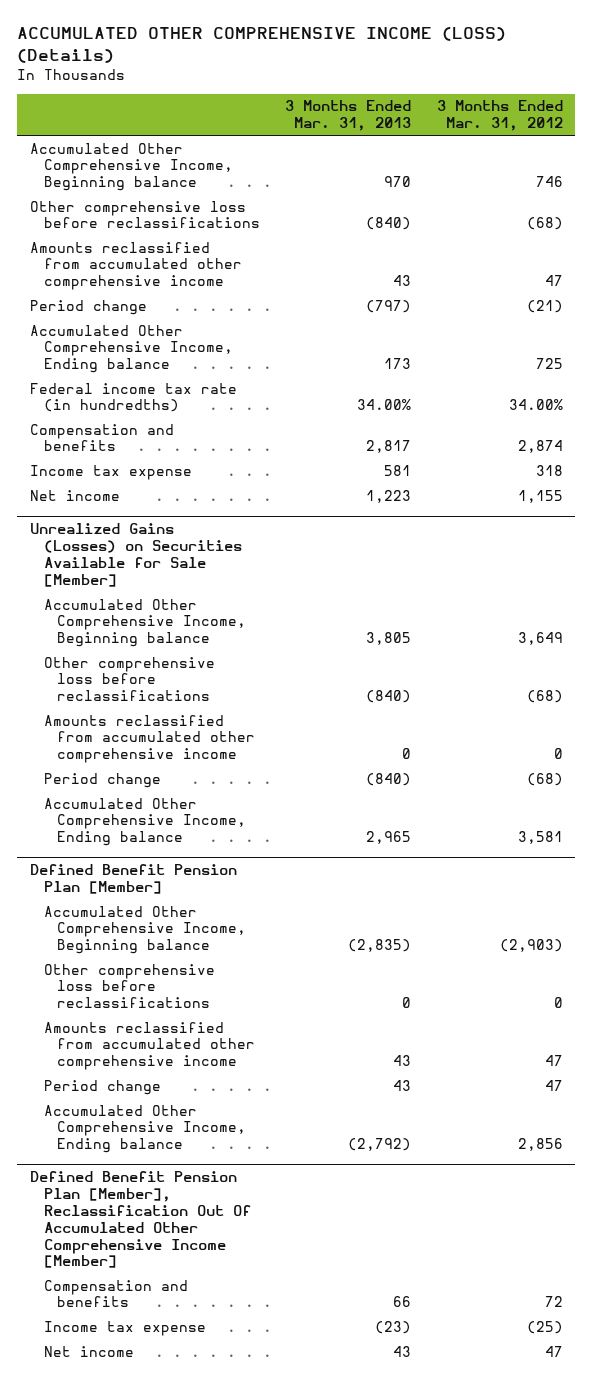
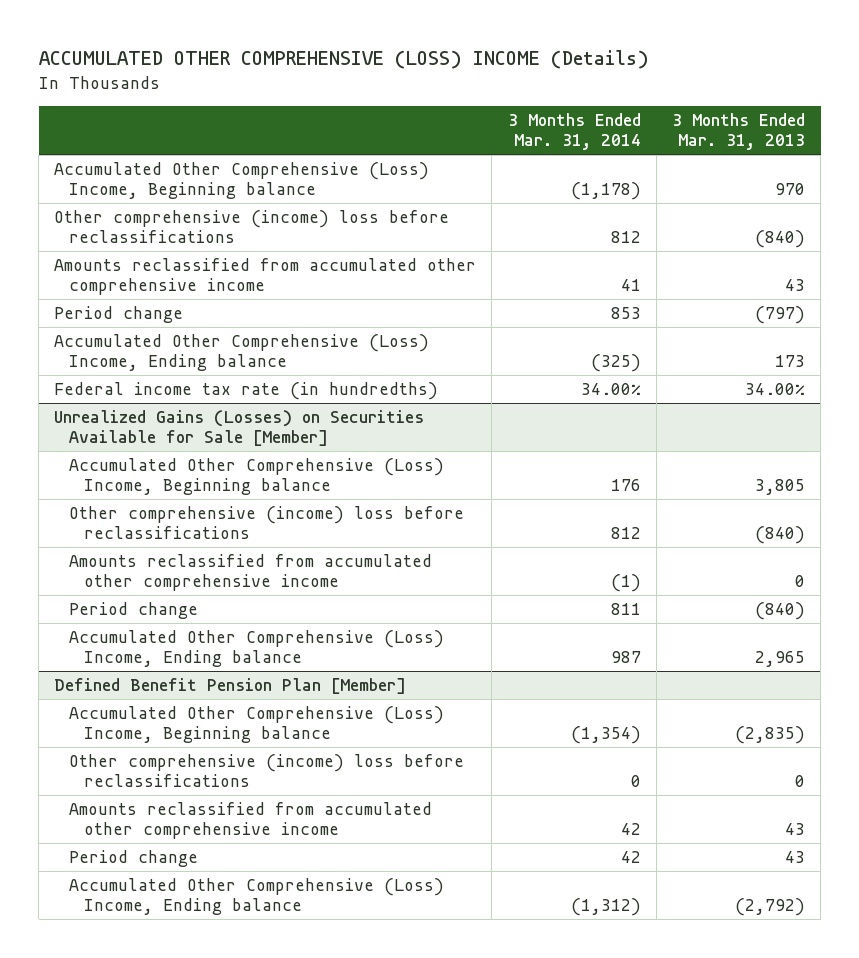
- ACCUMULATED OTHER COMPREHENSIVE INCOME (LOSS) (Details)
+ ACCUMULATED OTHER COMPREHENSIVE (LOSS) INCOME (Details)
- | 3 Months Ended Mar. 31, 2013 | 3 Months Ended Mar. 31, 2012
+ | 3 Months Ended Mar. 31, 2014 | 3 Months Ended Mar. 31, 2013
- Accumulated Other Comprehensive Income, Beginning balance | 970 | 746
- Other comprehensive loss before reclassifications | (840) | (68)
+ Accumulated Other Comprehensive (Loss) Income, Beginning balance | (1,178) | 970
+ Other comprehensive (income) loss before reclassifications | 812 | (840)
- Accumulated Other Comprehensive Income, Ending balance | 173 | 725
+ Accumulated Other Comprehensive (Loss) Income, Ending balance | (325) | 173
- Compensation and benefits | 2,817 | 2,874
- Income tax expense | 581 | 318
- Net income | 1,223 | 1,155
@ Unrealized Gains (Losses) on Securities Available for Sale [Member]
- Accumulated Other Comprehensive Income, Beginning balance | 3,805 | 3,649
- Other comprehensive loss before reclassifications | (840) | (68)
+ Accumulated Other Comprehensive (Loss) Income, Beginning balance | 176 | 3,805
+ Other comprehensive (income) loss before reclassifications | 812 | (840)
- Accumulated Other Comprehensive Income, Ending balance | 2,965 | 3,581
+ Accumulated Other Comprehensive (Loss) Income, Ending balance | 987 | 2,965
@ Defined Benefit Pension Plan [Member]
- Accumulated Other Comprehensive Income, Beginning balance | (2,835) | (2,903)
- Other comprehensive loss before reclassifications | 0 | 0
+ Accumulated Other Comprehensive (Loss) Income, Beginning balance | (1,354) | (2,835)
+ Other comprehensive (income) loss before reclassifications | 0 | 0
- Accumulated Other Comprehensive Income, Ending balance | (2,792) | 2,856
- Defined Benefit Pension Plan [Member], Reclassification Out Of Accumulated Other Comprehensive Income [Member]
- Compensation and benefits | 66 | 72
- Income tax expense | (23) | (25)
- Net income | 43 | 47
@ Defined Benefit Pension Plan [Member]
+ Accumulated Other Comprehensive (Loss) Income, Ending balance | (1,312) | (2,792)

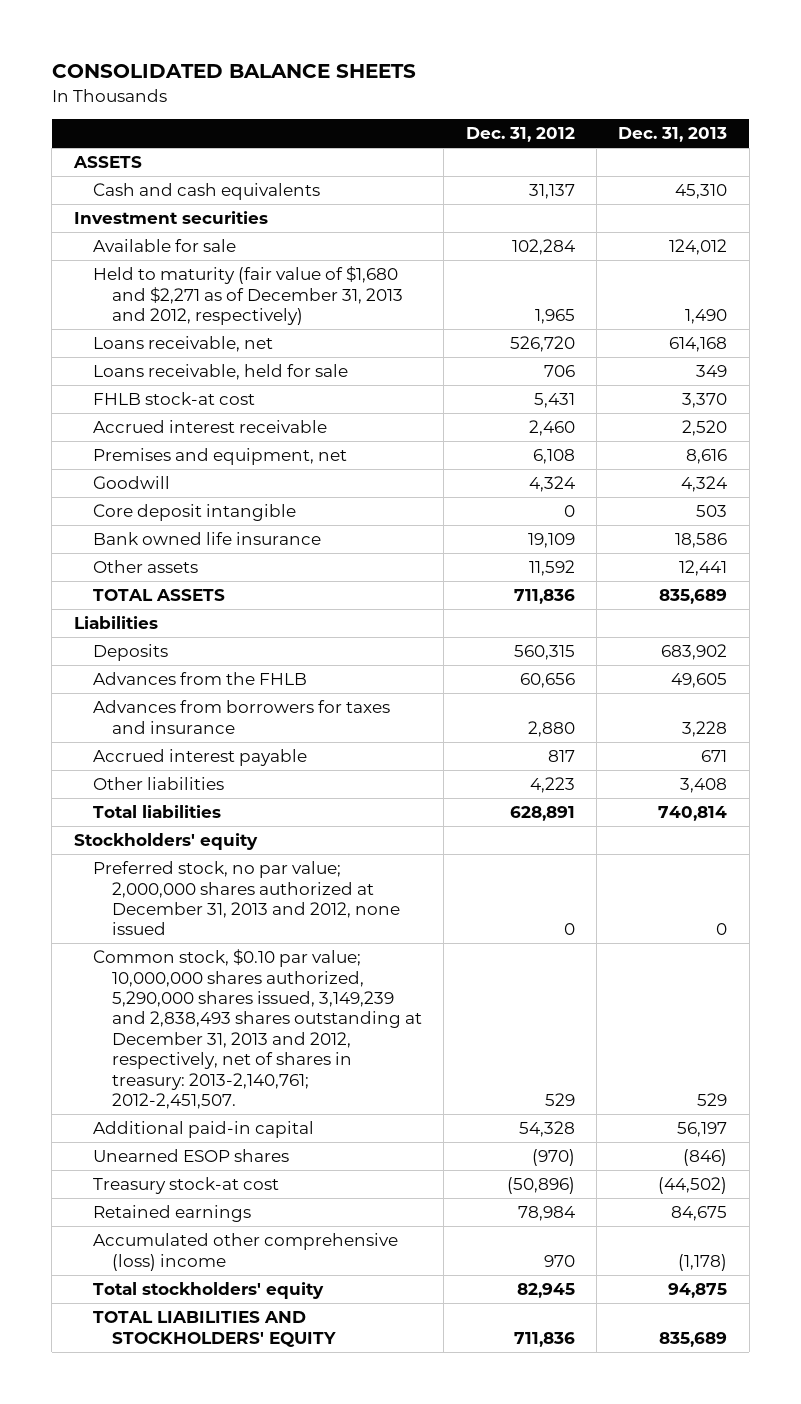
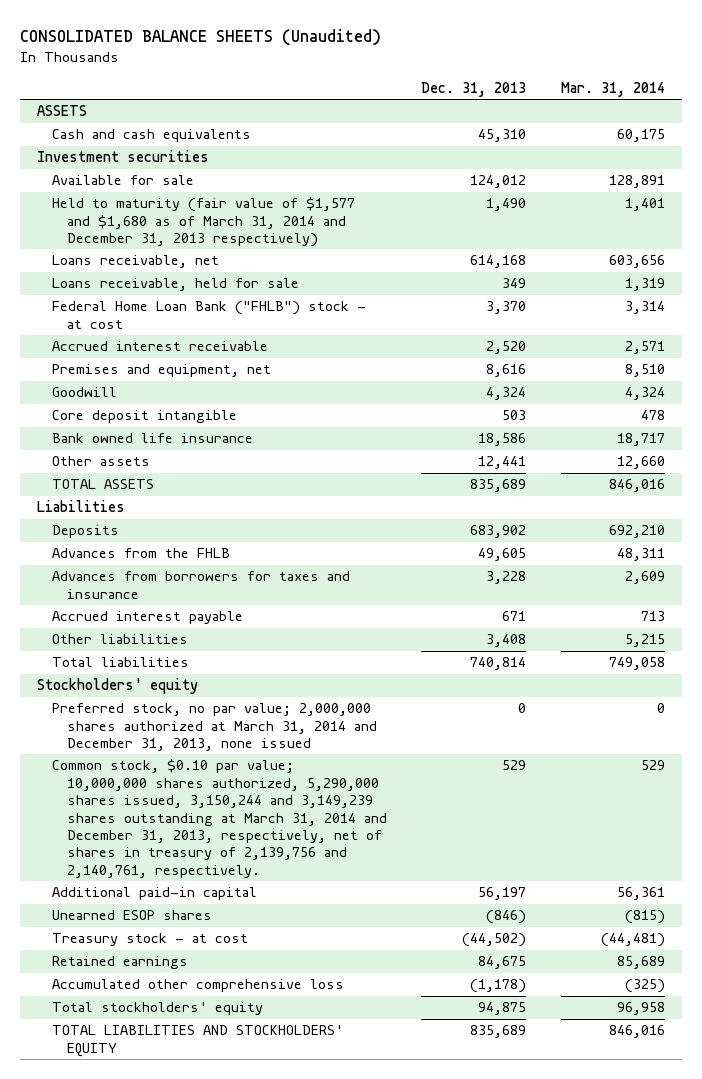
- CONSOLIDATED BALANCE SHEETS
+ CONSOLIDATED BALANCE SHEETS (Unaudited)
- | Dec. 31, 2012 | Dec. 31, 2013
+ | Dec. 31, 2013 | Mar. 31, 2014
- Held to maturity (fair value of $1,680 and $2,271 as of December 31, 2013 and 2012, respectively) | 1,965 | 1,490
+ Held to maturity (fair value of $1,577 and $1,680 as of March 31, 2014 and December 31, 2013 respectively) | 1,490 | 1,401
- FHLB stock-at cost | 5,431 | 3,370
+ Federal Home Loan Bank ("FHLB") stock - at cost | 3,370 | 3,314
- Preferred stock, no par value; 2,000,000 shares authorized at December 31, 2013 and 2012, none issued | 0 | 0
- Common stock, $0.10 par value; 10,000,000 shares authorized, 5,290,000 shares issued, 3,149,239 and 2,838,493 shares outstanding at December 31, 2013 and 2012, respectively, net of shares in treasury: 2013-2,140,761; 2012-2,451,507. | 529 | 529
+ Preferred stock, no par value; 2,000,000 shares authorized at March 31, 2014 and December 31, 2013, none issued | 0 | 0
+ Common stock, $0.10 par value; 10,000,000 shares authorized, 5,290,000 shares issued, 3,150,244 and 3,149,239 shares outstanding at March 31, 2014 and December 31, 2013, respectively, net of shares in treasury of 2,139,756 and 2,140,761, respectively. | 529 | 529
- Treasury stock-at cost | (50,896) | (44,502)
+ Treasury stock - at cost | (44,502) | (44,481)
- Accumulated other comprehensive (loss) income | 970 | (1,178)
+ Accumulated other comprehensive loss | (1,178) | (325)

